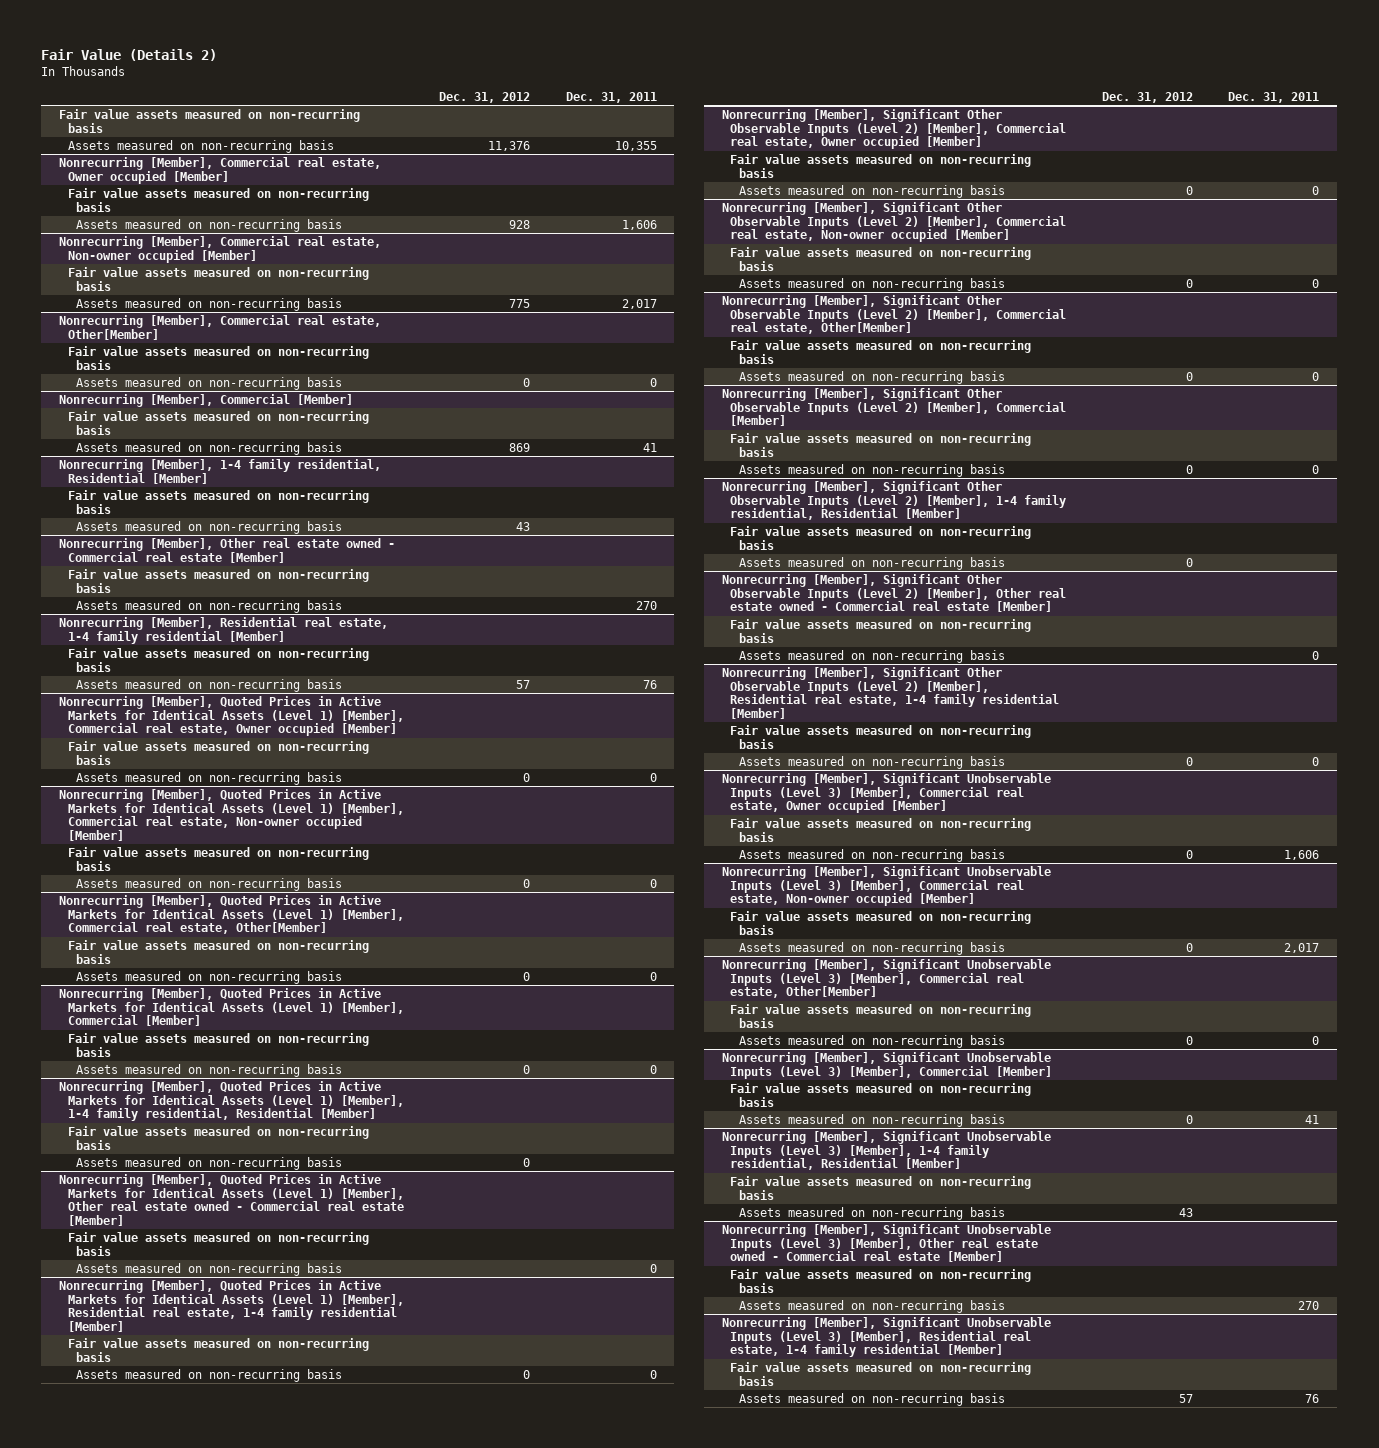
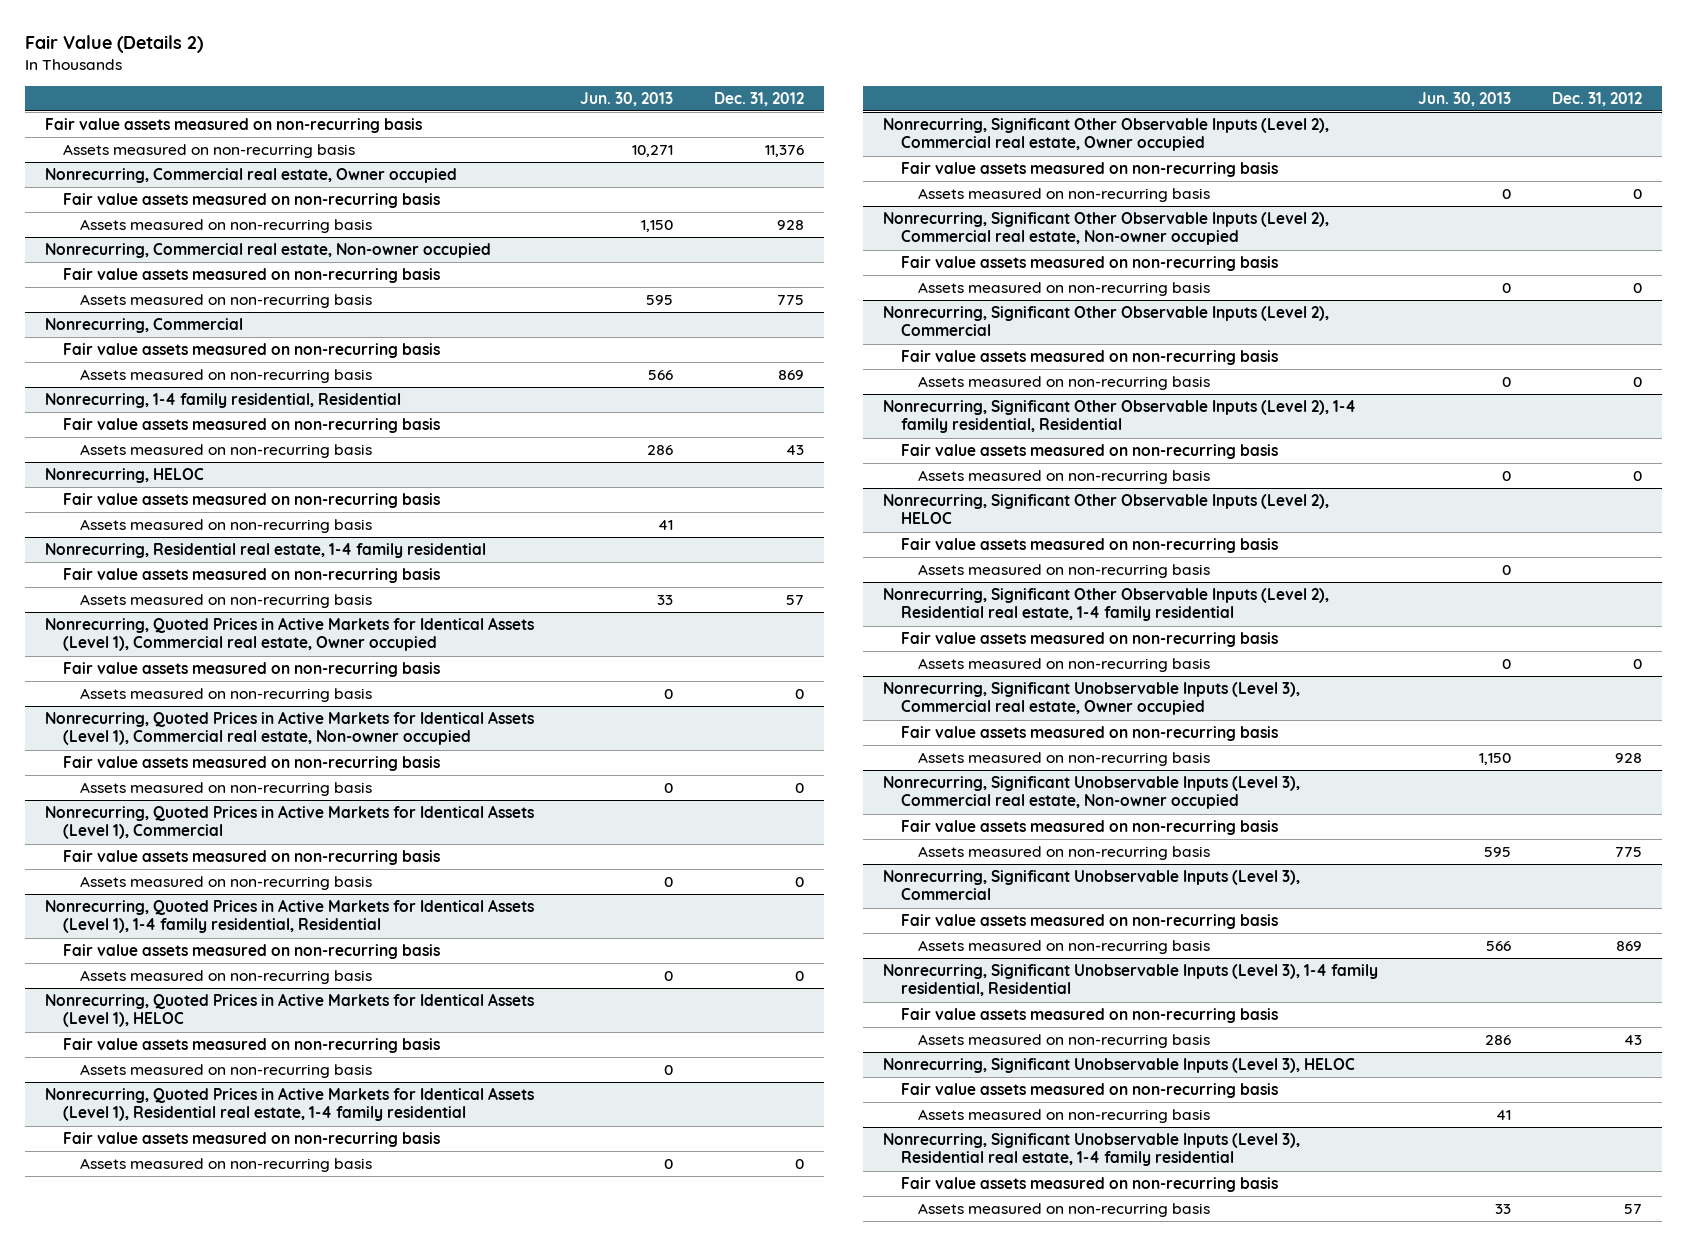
- | Dec. 31, 2012 | Dec. 31, 2011
+ | Jun. 30, 2013 | Dec. 31, 2012
- Nonrecurring [Member], Commercial real estate, Owner occupied [Member]
+ Nonrecurring, Commercial real estate, Owner occupied
- Nonrecurring [Member], Commercial real estate, Non-owner occupied [Member]
+ Nonrecurring, Commercial real estate, Non-owner occupied
- Nonrecurring [Member], Commercial real estate, Other[Member]
- Fair value assets measured on non-recurring basis
- Assets measured on non-recurring basis | 0 | 0
- Nonrecurring [Member], Commercial [Member]
+ Nonrecurring, Commercial
- Nonrecurring [Member], 1-4 family residential, Residential [Member]
+ Nonrecurring, 1-4 family residential, Residential
- Nonrecurring [Member], Other real estate owned - Commercial real estate [Member]
+ Nonrecurring, HELOC
- Nonrecurring [Member], Residential real estate, 1-4 family residential [Member]
+ Nonrecurring, Residential real estate, 1-4 family residential
- Nonrecurring [Member], Quoted Prices in Active Markets for Identical Assets (Level 1) [Member], Commercial real estate, Owner occupied [Member]
- Fair value assets measured on non-recurring basis
- Assets measured on non-recurring basis | 0 | 0
- Nonrecurring [Member], Quoted Prices in Active Markets for Identical Assets (Level 1) [Member], Commercial real estate, Non-owner occupied [Member]
+ Nonrecurring, Quoted Prices in Active Markets for Identical Assets (Level 1), Commercial real estate, Owner occupied
- Nonrecurring [Member], Quoted Prices in Active Markets for Identical Assets (Level 1) [Member], Commercial real estate, Other[Member]
+ Nonrecurring, Quoted Prices in Active Markets for Identical Assets (Level 1), Commercial real estate, Non-owner occupied
- Nonrecurring [Member], Quoted Prices in Active Markets for Identical Assets (Level 1) [Member], Commercial [Member]
+ Nonrecurring, Quoted Prices in Active Markets for Identical Assets (Level 1), Commercial
- Nonrecurring [Member], Quoted Prices in Active Markets for Identical Assets (Level 1) [Member], 1-4 family residential, Residential [Member]
+ Nonrecurring, Quoted Prices in Active Markets for Identical Assets (Level 1), 1-4 family residential, Residential
- Nonrecurring [Member], Quoted Prices in Active Markets for Identical Assets (Level 1) [Member], Other real estate owned - Commercial real estate [Member]
+ Nonrecurring, Quoted Prices in Active Markets for Identical Assets (Level 1), HELOC
- Nonrecurring [Member], Quoted Prices in Active Markets for Identical Assets (Level 1) [Member], Residential real estate, 1-4 family residential [Member]
- Fair value assets measured on non-recurring basis
- Assets measured on non-recurring basis | 0 | 0
- Nonrecurring [Member], Significant Other Observable Inputs (Level 2) [Member], Commercial real estate, Owner occupied [Member]
+ Nonrecurring, Quoted Prices in Active Markets for Identical Assets (Level 1), Residential real estate, 1-4 family residential
- Nonrecurring [Member], Significant Other Observable Inputs (Level 2) [Member], Commercial real estate, Non-owner occupied [Member]
+ Nonrecurring, Significant Other Observable Inputs (Level 2), Commercial real estate, Owner occupied
- Nonrecurring [Member], Significant Other Observable Inputs (Level 2) [Member], Commercial real estate, Other[Member]
+ Nonrecurring, Significant Other Observable Inputs (Level 2), Commercial real estate, Non-owner occupied
- Nonrecurring [Member], Significant Other Observable Inputs (Level 2) [Member], Commercial [Member]
+ Nonrecurring, Significant Other Observable Inputs (Level 2), Commercial
- Nonrecurring [Member], Significant Other Observable Inputs (Level 2) [Member], 1-4 family residential, Residential [Member]
+ Nonrecurring, Significant Other Observable Inputs (Level 2), 1-4 family residential, Residential
- Nonrecurring [Member], Significant Other Observable Inputs (Level 2) [Member], Other real estate owned - Commercial real estate [Member]
+ Nonrecurring, Significant Other Observable Inputs (Level 2), HELOC
- Nonrecurring [Member], Significant Other Observable Inputs (Level 2) [Member], Residential real estate, 1-4 family residential [Member]
- Fair value assets measured on non-recurring basis
- Assets measured on non-recurring basis | 0 | 0
- Nonrecurring [Member], Significant Unobservable Inputs (Level 3) [Member], Commercial real estate, Owner occupied [Member]
+ Nonrecurring, Significant Other Observable Inputs (Level 2), Residential real estate, 1-4 family residential
- Nonrecurring [Member], Significant Unobservable Inputs (Level 3) [Member], Commercial real estate, Non-owner occupied [Member]
+ Nonrecurring, Significant Unobservable Inputs (Level 3), Commercial real estate, Owner occupied
- Assets measured on non-recurring basis | 0 | 2,017
- Nonrecurring [Member], Significant Unobservable Inputs (Level 3) [Member], Commercial real estate, Other[Member]
+ Assets measured on non-recurring basis | 1,150 | 928
+ Nonrecurring, Significant Unobservable Inputs (Level 3), Commercial real estate, Non-owner occupied
- Assets measured on non-recurring basis | 0 | 0
- Nonrecurring [Member], Significant Unobservable Inputs (Level 3) [Member], Commercial [Member]
+ Assets measured on non-recurring basis | 595 | 775
+ Nonrecurring, Significant Unobservable Inputs (Level 3), Commercial
- Assets measured on non-recurring basis | 0 | 41
- Nonrecurring [Member], Significant Unobservable Inputs (Level 3) [Member], 1-4 family residential, Residential [Member]
+ Assets measured on non-recurring basis | 566 | 869
+ Nonrecurring, Significant Unobservable Inputs (Level 3), 1-4 family residential, Residential
- Nonrecurring [Member], Significant Unobservable Inputs (Level 3) [Member], Other real estate owned - Commercial real estate [Member]
+ Nonrecurring, Significant Unobservable Inputs (Level 3), HELOC
- Nonrecurring [Member], Significant Unobservable Inputs (Level 3) [Member], Residential real estate, 1-4 family residential [Member]
+ Nonrecurring, Significant Unobservable Inputs (Level 3), Residential real estate, 1-4 family residential

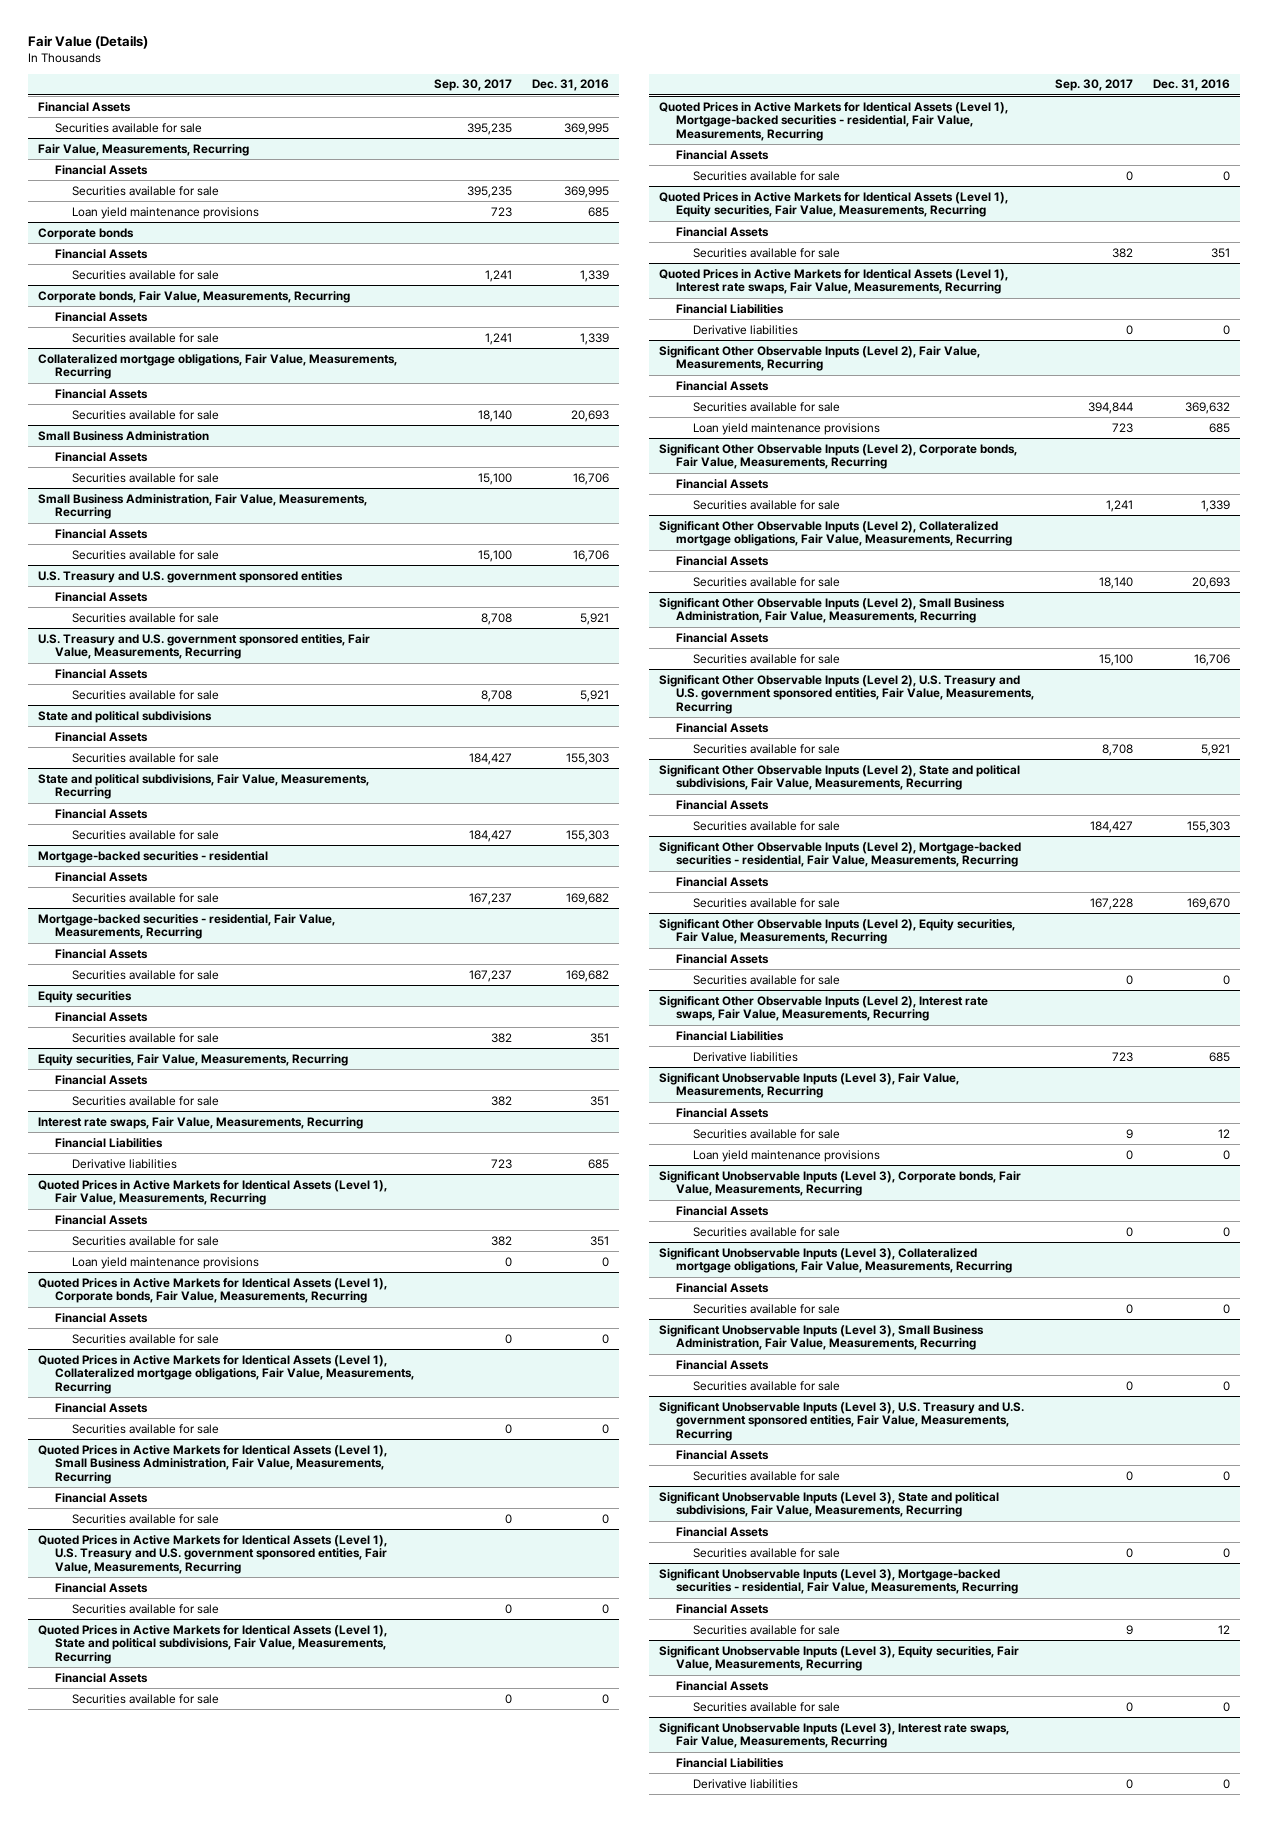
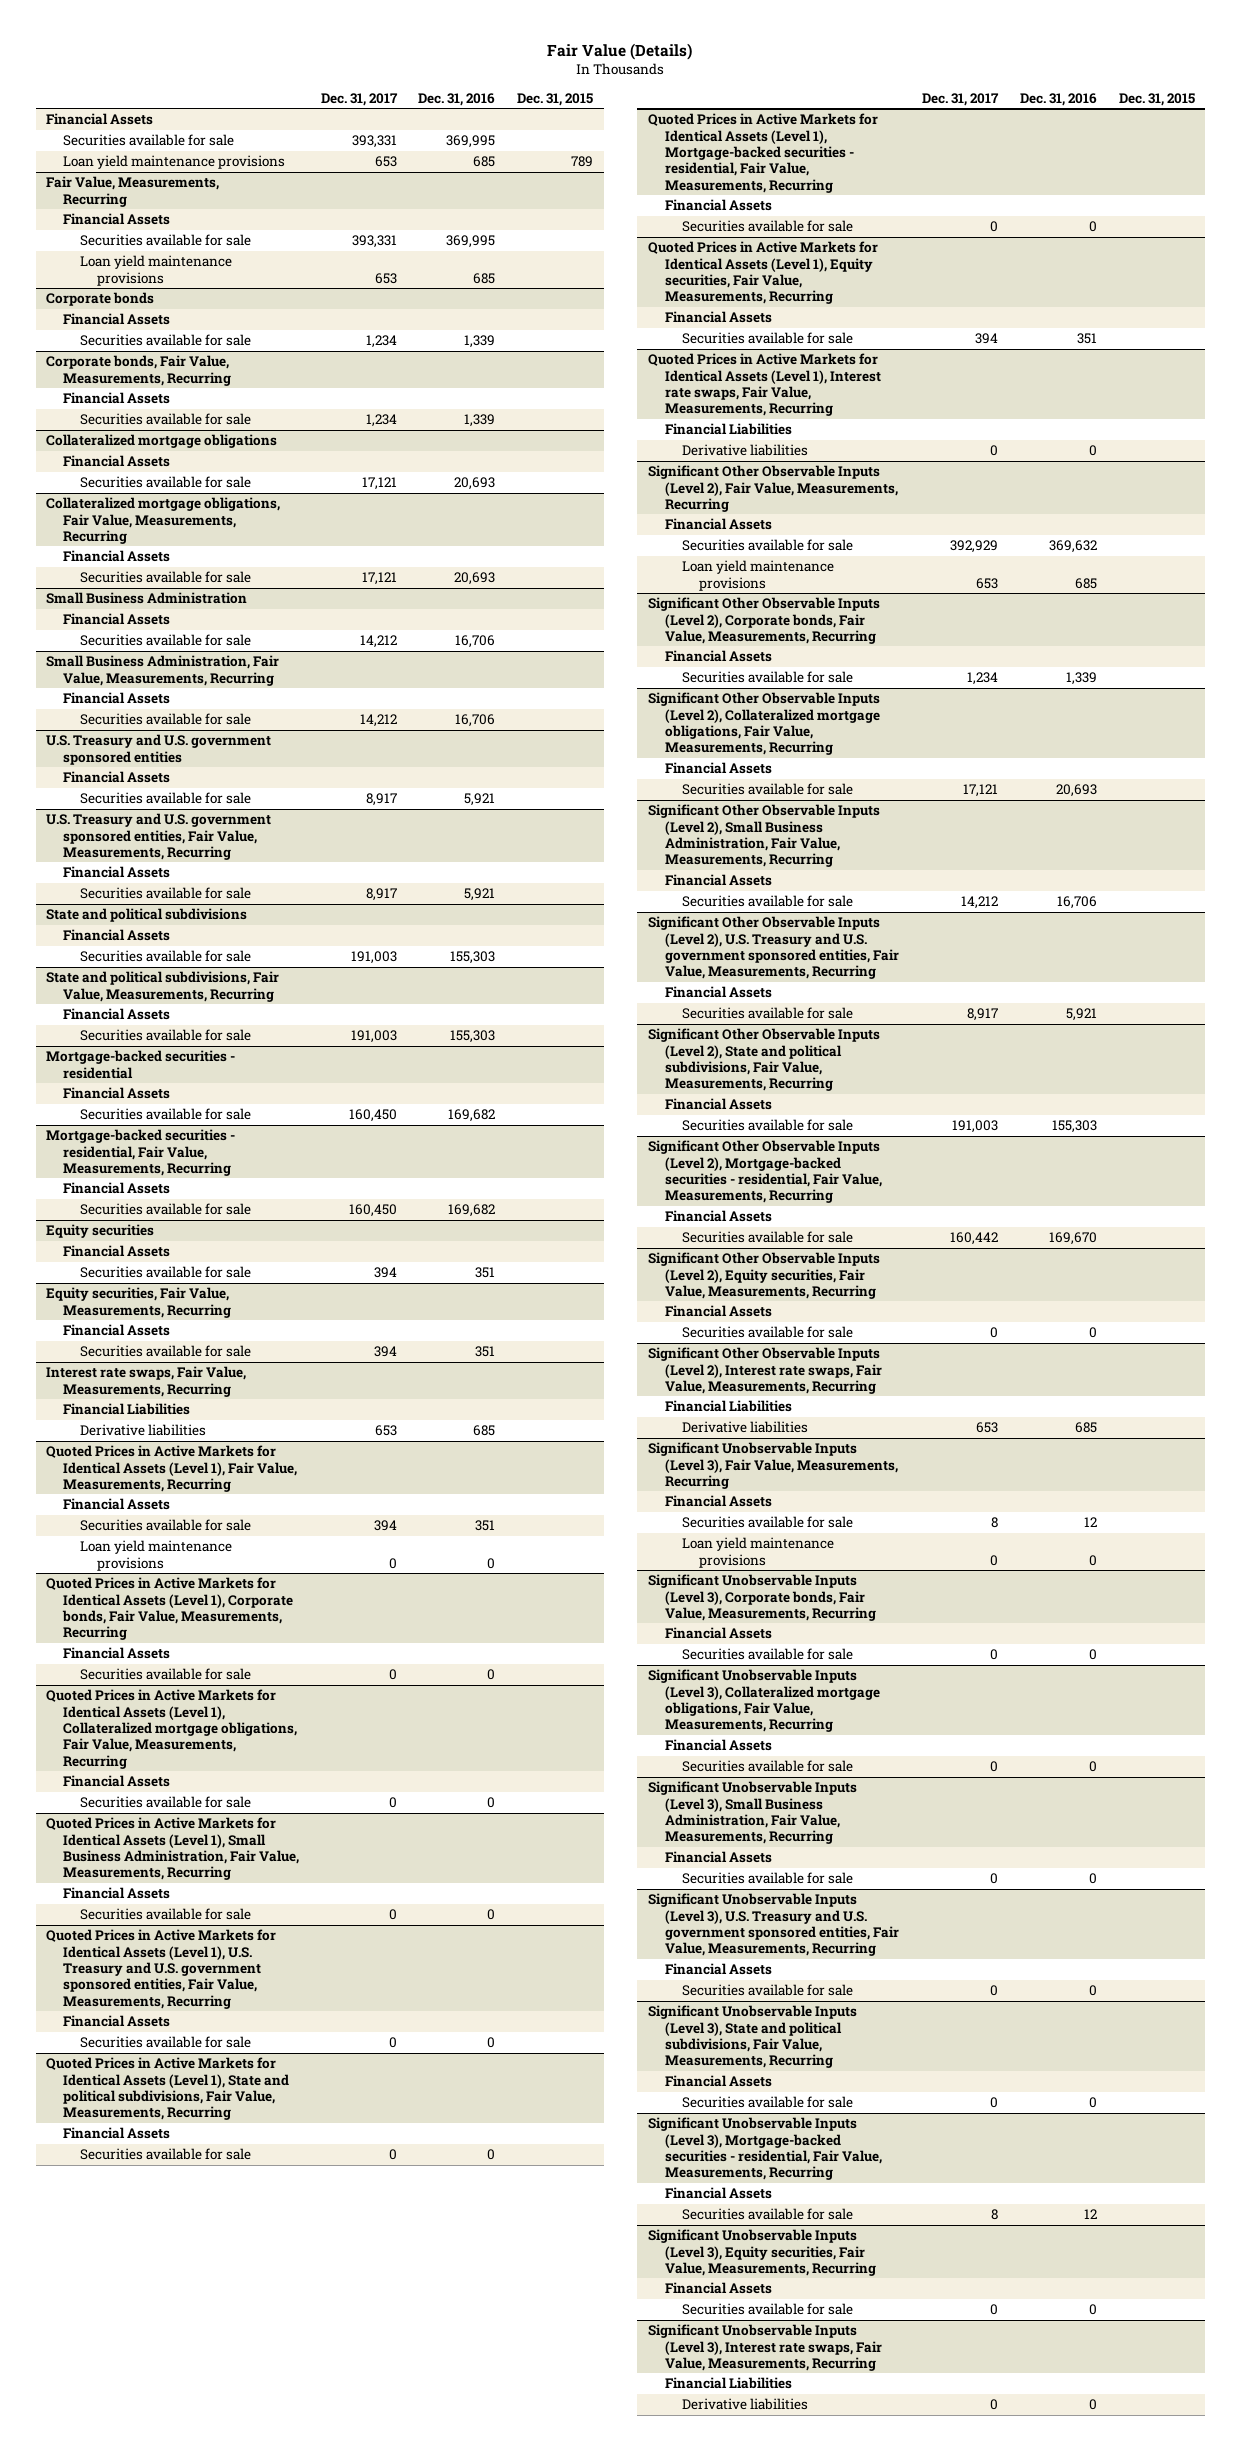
- | Sep. 30, 2017 | Dec. 31, 2016
+ | Dec. 31, 2017 | Dec. 31, 2016 | Dec. 31, 2015
+ Loan yield maintenance provisions | 653 | 685 | 789
+ Collateralized mortgage obligations
+ Financial Assets
+ Securities available for sale | 17,121 | 20,693 |

